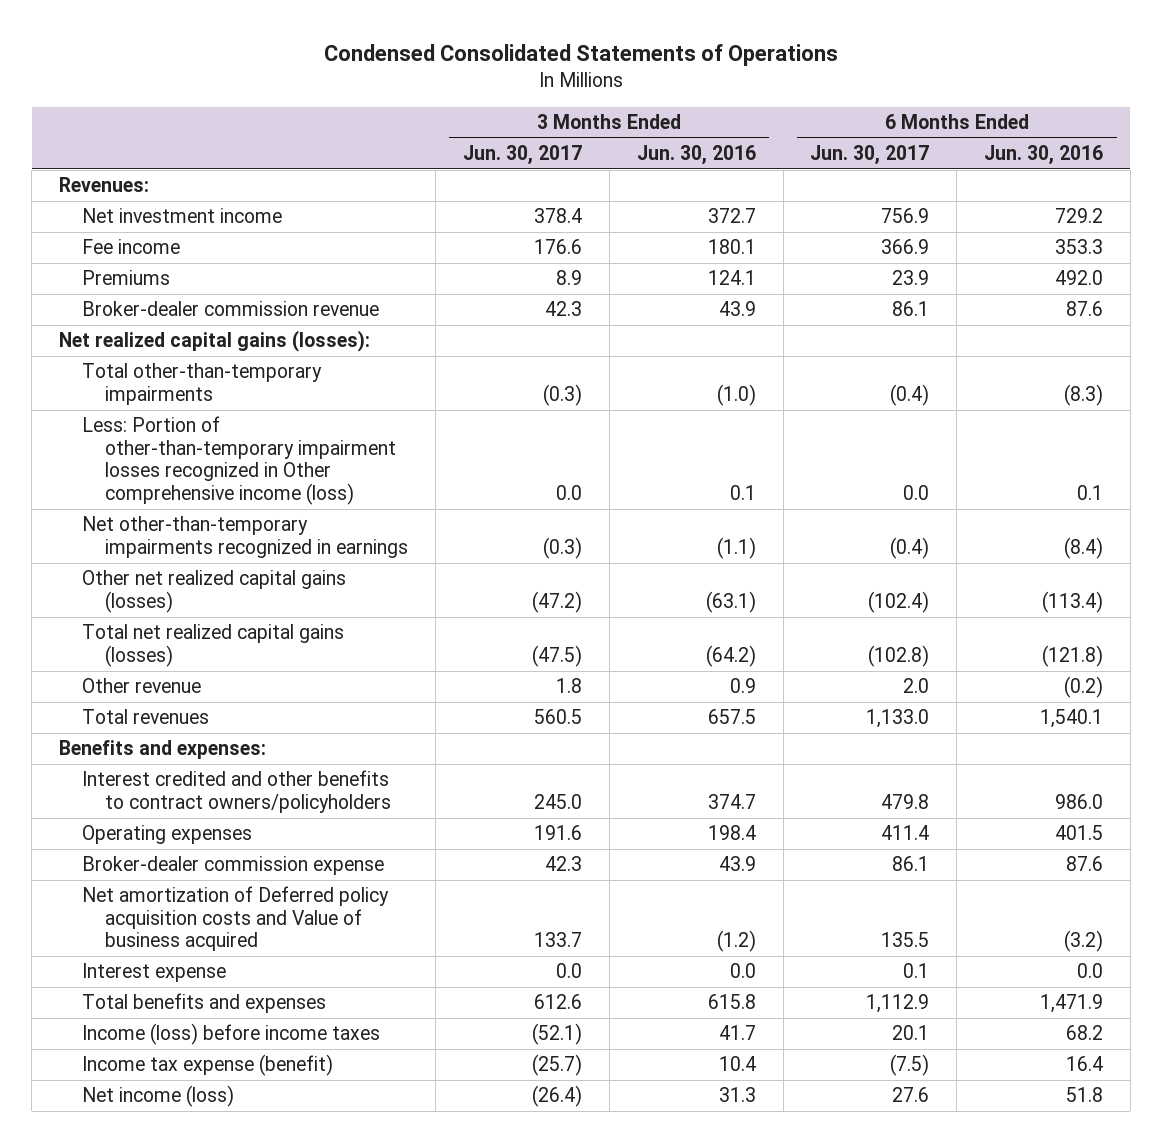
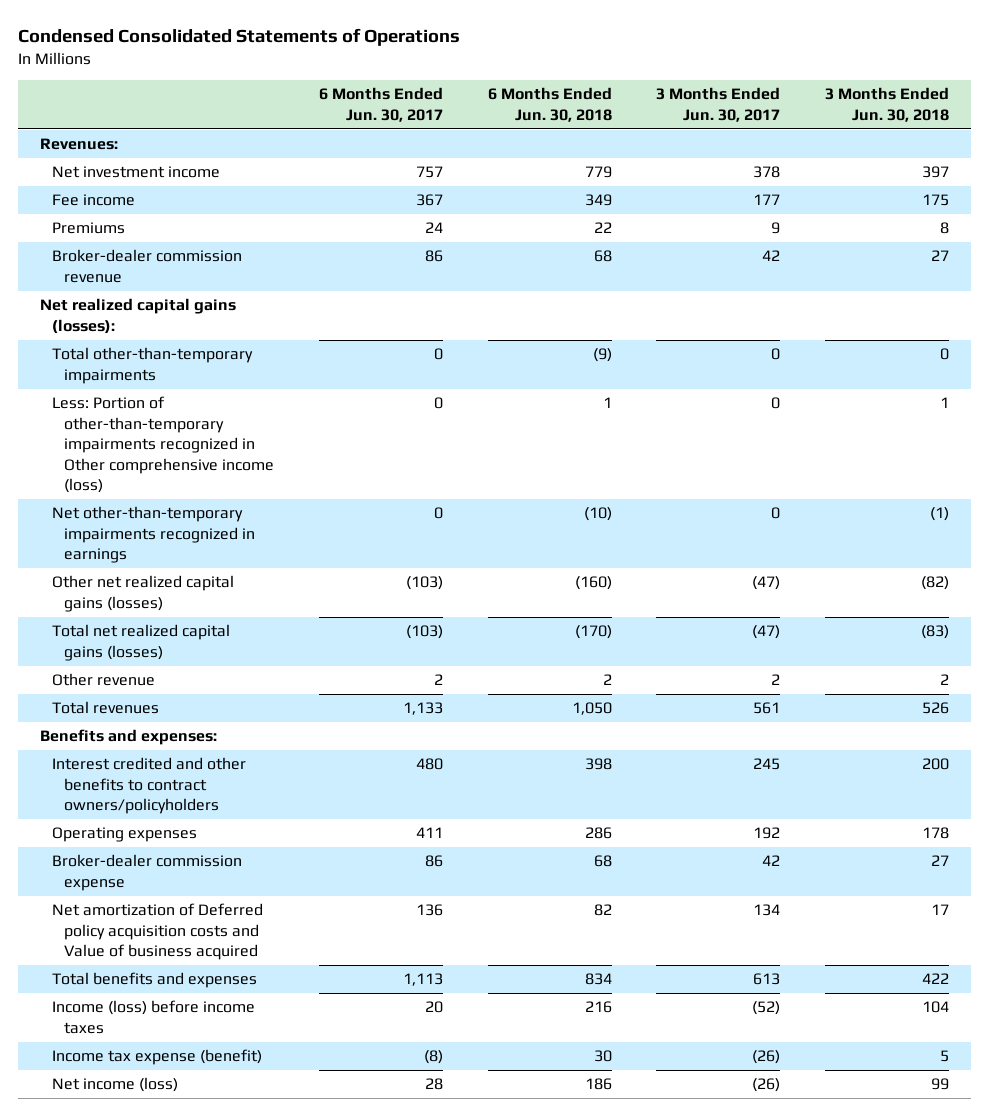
- | 3 Months Ended Jun. 30, 2017 | 3 Months Ended Jun. 30, 2016 | 6 Months Ended Jun. 30, 2017 | 6 Months Ended Jun. 30, 2016
+ | 6 Months Ended Jun. 30, 2017 | 6 Months Ended Jun. 30, 2018 | 3 Months Ended Jun. 30, 2017 | 3 Months Ended Jun. 30, 2018
- Net investment income | 378.4 | 372.7 | 756.9 | 729.2
- Fee income | 176.6 | 180.1 | 366.9 | 353.3
- Premiums | 8.9 | 124.1 | 23.9 | 492.0
- Broker-dealer commission revenue | 42.3 | 43.9 | 86.1 | 87.6
+ Net investment income | 757 | 779 | 378 | 397
+ Fee income | 367 | 349 | 177 | 175
+ Premiums | 24 | 22 | 9 | 8
+ Broker-dealer commission revenue | 86 | 68 | 42 | 27
- Total other-than-temporary impairments | (0.3) | (1.0) | (0.4) | (8.3)
- Less: Portion of other-than-temporary impairment losses recognized in Other comprehensive income (loss) | 0.0 | 0.1 | 0.0 | 0.1
- Net other-than-temporary impairments recognized in earnings | (0.3) | (1.1) | (0.4) | (8.4)
- Other net realized capital gains (losses) | (47.2) | (63.1) | (102.4) | (113.4)
- Total net realized capital gains (losses) | (47.5) | (64.2) | (102.8) | (121.8)
- Other revenue | 1.8 | 0.9 | 2.0 | (0.2)
- Total revenues | 560.5 | 657.5 | 1,133.0 | 1,540.1
+ Total other-than-temporary impairments | 0 | (9) | 0 | 0
+ Less: Portion of other-than-temporary impairments recognized in Other comprehensive income (loss) | 0 | 1 | 0 | 1
+ Net other-than-temporary impairments recognized in earnings | 0 | (10) | 0 | (1)
+ Other net realized capital gains (losses) | (103) | (160) | (47) | (82)
+ Total net realized capital gains (losses) | (103) | (170) | (47) | (83)
+ Other revenue | 2 | 2 | 2 | 2
+ Total revenues | 1,133 | 1,050 | 561 | 526
- Interest credited and other benefits to contract owners/policyholders | 245.0 | 374.7 | 479.8 | 986.0
- Operating expenses | 191.6 | 198.4 | 411.4 | 401.5
- Broker-dealer commission expense | 42.3 | 43.9 | 86.1 | 87.6
- Net amortization of Deferred policy acquisition costs and Value of business acquired | 133.7 | (1.2) | 135.5 | (3.2)
- Interest expense | 0.0 | 0.0 | 0.1 | 0.0
- Total benefits and expenses | 612.6 | 615.8 | 1,112.9 | 1,471.9
- Income (loss) before income taxes | (52.1) | 41.7 | 20.1 | 68.2
- Income tax expense (benefit) | (25.7) | 10.4 | (7.5) | 16.4
- Net income (loss) | (26.4) | 31.3 | 27.6 | 51.8
+ Interest credited and other benefits to contract owners/policyholders | 480 | 398 | 245 | 200
+ Operating expenses | 411 | 286 | 192 | 178
+ Broker-dealer commission expense | 86 | 68 | 42 | 27
+ Net amortization of Deferred policy acquisition costs and Value of business acquired | 136 | 82 | 134 | 17
+ Total benefits and expenses | 1,113 | 834 | 613 | 422
+ Income (loss) before income taxes | 20 | 216 | (52) | 104
+ Income tax expense (benefit) | (8) | 30 | (26) | 5
+ Net income (loss) | 28 | 186 | (26) | 99

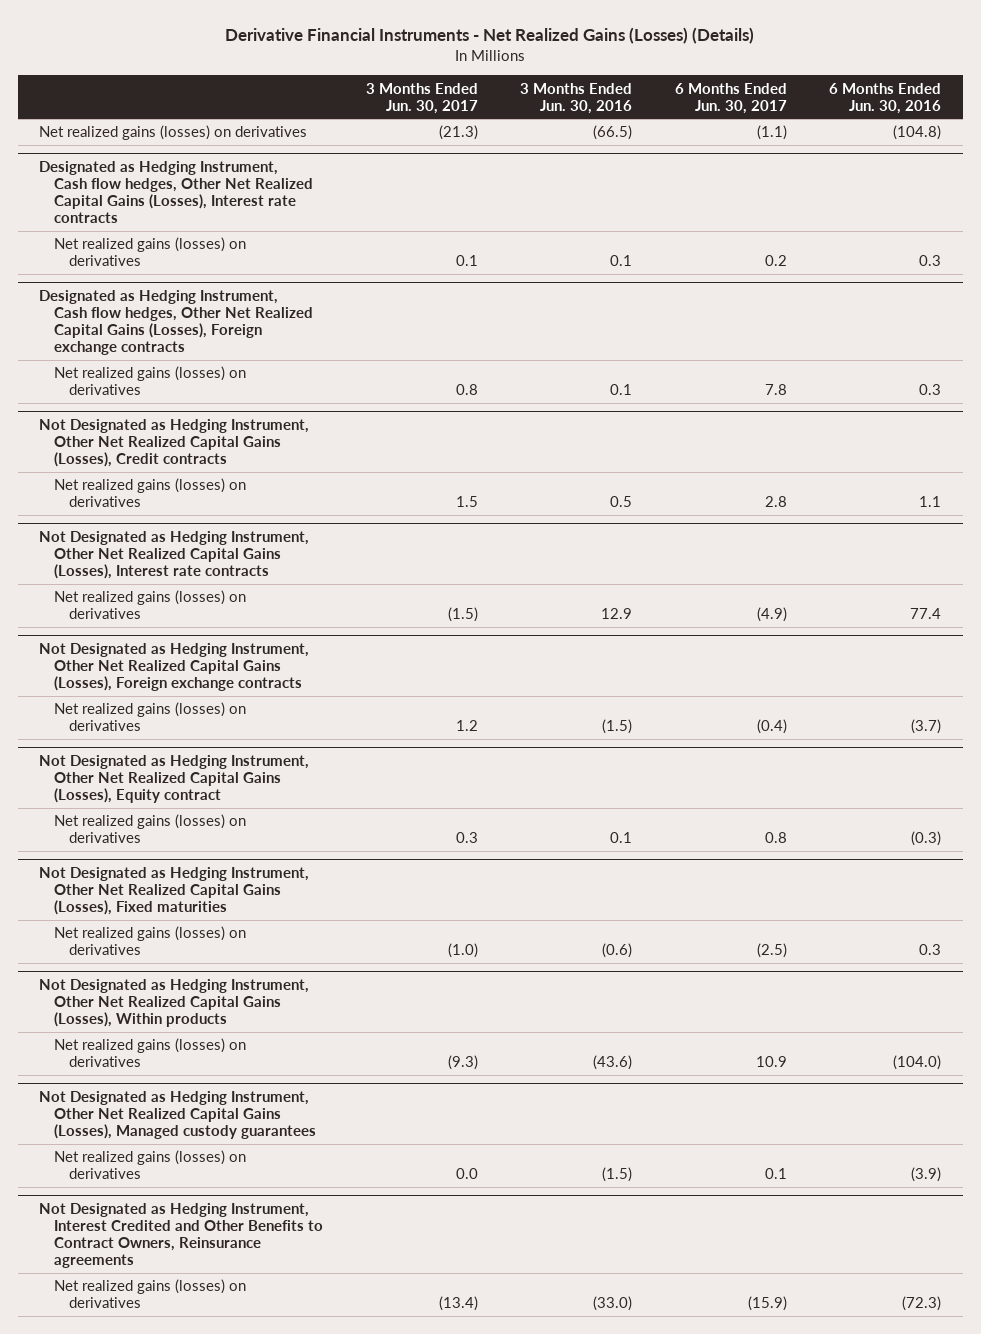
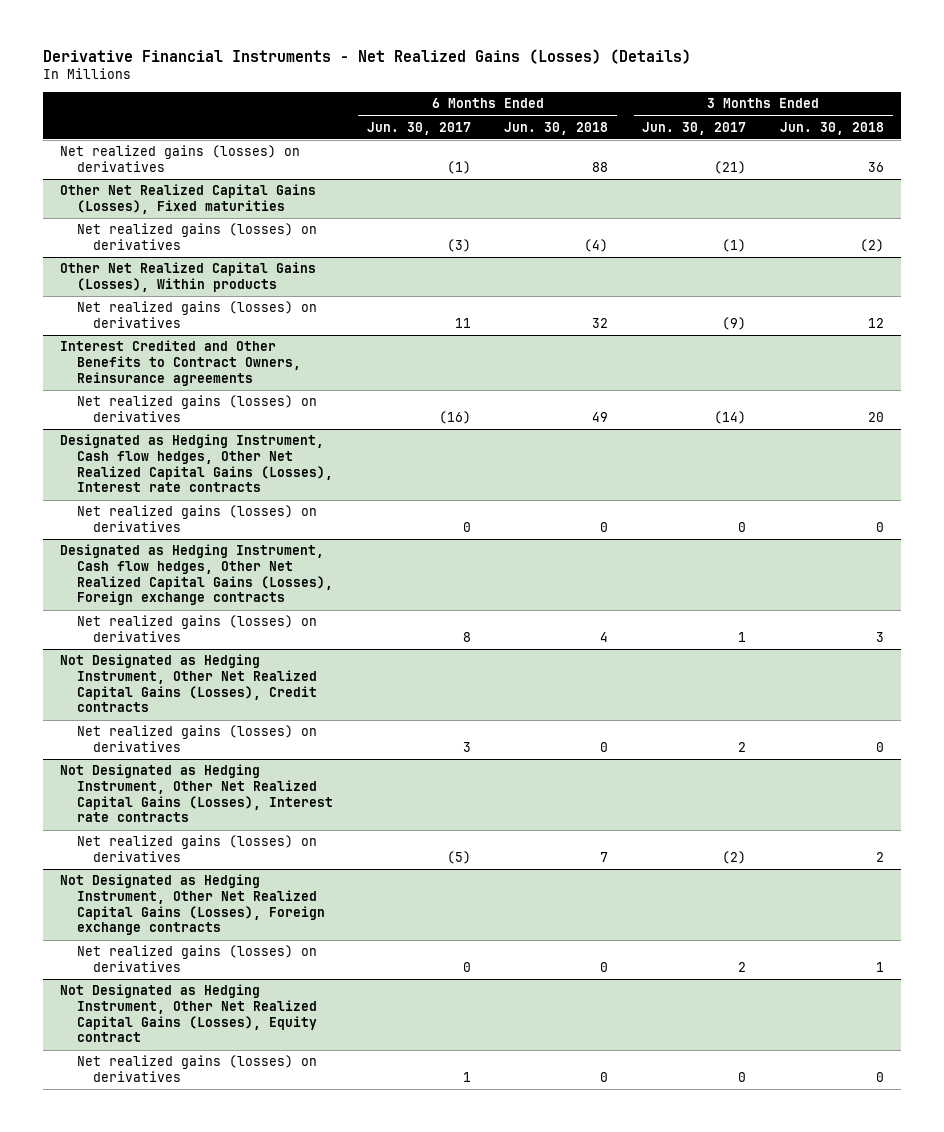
- | 3 Months Ended Jun. 30, 2017 | 3 Months Ended Jun. 30, 2016 | 6 Months Ended Jun. 30, 2017 | 6 Months Ended Jun. 30, 2016
+ | 6 Months Ended Jun. 30, 2017 | 6 Months Ended Jun. 30, 2018 | 3 Months Ended Jun. 30, 2017 | 3 Months Ended Jun. 30, 2018
- Net realized gains (losses) on derivatives | (21.3) | (66.5) | (1.1) | (104.8)
+ Net realized gains (losses) on derivatives | (1) | 88 | (21) | 36
+ Other Net Realized Capital Gains (Losses), Fixed maturities
+ Net realized gains (losses) on derivatives | (3) | (4) | (1) | (2)
+ Other Net Realized Capital Gains (Losses), Within products
+ Net realized gains (losses) on derivatives | 11 | 32 | (9) | 12
+ Interest Credited and Other Benefits to Contract Owners, Reinsurance agreements
+ Net realized gains (losses) on derivatives | (16) | 49 | (14) | 20
@ Designated as Hedging Instrument, Cash flow hedges, Other Net Realized Capital Gains (Losses), Interest rate contracts
- Net realized gains (losses) on derivatives | 0.1 | 0.1 | 0.2 | 0.3
+ Net realized gains (losses) on derivatives | 0 | 0 | 0 | 0
@ Designated as Hedging Instrument, Cash flow hedges, Other Net Realized Capital Gains (Losses), Foreign exchange contracts
- Net realized gains (losses) on derivatives | 0.8 | 0.1 | 7.8 | 0.3
+ Net realized gains (losses) on derivatives | 8 | 4 | 1 | 3
@ Not Designated as Hedging Instrument, Other Net Realized Capital Gains (Losses), Credit contracts
- Net realized gains (losses) on derivatives | 1.5 | 0.5 | 2.8 | 1.1
+ Net realized gains (losses) on derivatives | 3 | 0 | 2 | 0
@ Not Designated as Hedging Instrument, Other Net Realized Capital Gains (Losses), Interest rate contracts
- Net realized gains (losses) on derivatives | (1.5) | 12.9 | (4.9) | 77.4
+ Net realized gains (losses) on derivatives | (5) | 7 | (2) | 2
@ Not Designated as Hedging Instrument, Other Net Realized Capital Gains (Losses), Foreign exchange contracts
- Net realized gains (losses) on derivatives | 1.2 | (1.5) | (0.4) | (3.7)
+ Net realized gains (losses) on derivatives | 0 | 0 | 2 | 1
@ Not Designated as Hedging Instrument, Other Net Realized Capital Gains (Losses), Equity contract
- Net realized gains (losses) on derivatives | 0.3 | 0.1 | 0.8 | (0.3)
- Not Designated as Hedging Instrument, Other Net Realized Capital Gains (Losses), Fixed maturities
- Net realized gains (losses) on derivatives | (1.0) | (0.6) | (2.5) | 0.3
- Not Designated as Hedging Instrument, Other Net Realized Capital Gains (Losses), Within products
- Net realized gains (losses) on derivatives | (9.3) | (43.6) | 10.9 | (104.0)
- Not Designated as Hedging Instrument, Other Net Realized Capital Gains (Losses), Managed custody guarantees
- Net realized gains (losses) on derivatives | 0.0 | (1.5) | 0.1 | (3.9)
- Not Designated as Hedging Instrument, Interest Credited and Other Benefits to Contract Owners, Reinsurance agreements
- Net realized gains (losses) on derivatives | (13.4) | (33.0) | (15.9) | (72.3)
@ Not Designated as Hedging Instrument, Other Net Realized Capital Gains (Losses), Equity contract
+ Net realized gains (losses) on derivatives | 1 | 0 | 0 | 0

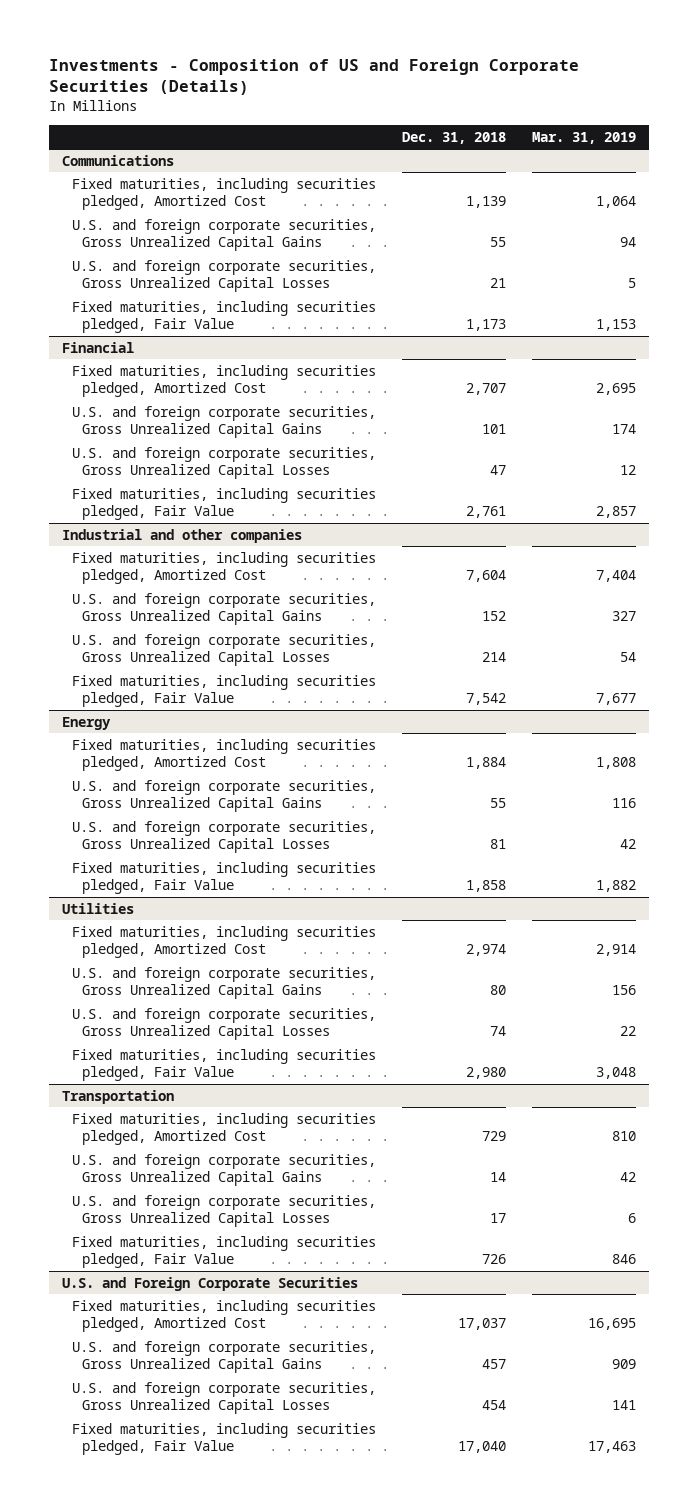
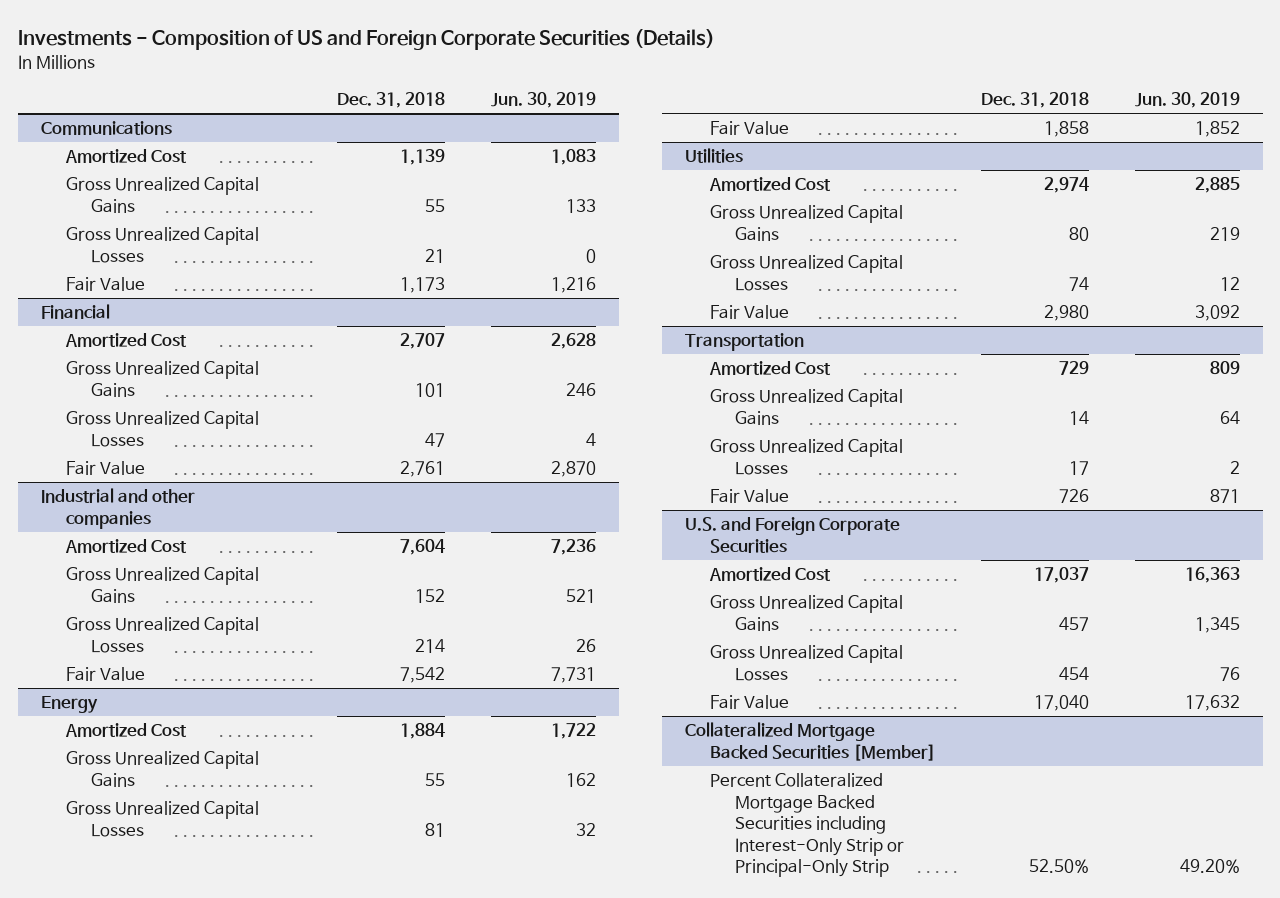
- | Dec. 31, 2018 | Mar. 31, 2019
+ | Dec. 31, 2018 | Jun. 30, 2019
@ Communications
- Fixed maturities, including securities pledged, Amortized Cost | 1,139 | 1,064
- U.S. and foreign corporate securities, Gross Unrealized Capital Gains | 55 | 94
- U.S. and foreign corporate securities, Gross Unrealized Capital Losses | 21 | 5
- Fixed maturities, including securities pledged, Fair Value | 1,173 | 1,153
+ Amortized Cost | 1,139 | 1,083
+ Gross Unrealized Capital Gains | 55 | 133
+ Gross Unrealized Capital Losses | 21 | 0
+ Fair Value | 1,173 | 1,216
@ Financial
- Fixed maturities, including securities pledged, Amortized Cost | 2,707 | 2,695
- U.S. and foreign corporate securities, Gross Unrealized Capital Gains | 101 | 174
- U.S. and foreign corporate securities, Gross Unrealized Capital Losses | 47 | 12
- Fixed maturities, including securities pledged, Fair Value | 2,761 | 2,857
+ Amortized Cost | 2,707 | 2,628
+ Gross Unrealized Capital Gains | 101 | 246
+ Gross Unrealized Capital Losses | 47 | 4
+ Fair Value | 2,761 | 2,870
@ Industrial and other companies
- Fixed maturities, including securities pledged, Amortized Cost | 7,604 | 7,404
- U.S. and foreign corporate securities, Gross Unrealized Capital Gains | 152 | 327
- U.S. and foreign corporate securities, Gross Unrealized Capital Losses | 214 | 54
- Fixed maturities, including securities pledged, Fair Value | 7,542 | 7,677
+ Amortized Cost | 7,604 | 7,236
+ Gross Unrealized Capital Gains | 152 | 521
+ Gross Unrealized Capital Losses | 214 | 26
+ Fair Value | 7,542 | 7,731
@ Energy
- Fixed maturities, including securities pledged, Amortized Cost | 1,884 | 1,808
- U.S. and foreign corporate securities, Gross Unrealized Capital Gains | 55 | 116
- U.S. and foreign corporate securities, Gross Unrealized Capital Losses | 81 | 42
- Fixed maturities, including securities pledged, Fair Value | 1,858 | 1,882
+ Amortized Cost | 1,884 | 1,722
+ Gross Unrealized Capital Gains | 55 | 162
+ Gross Unrealized Capital Losses | 81 | 32
+ Fair Value | 1,858 | 1,852
@ Utilities
- Fixed maturities, including securities pledged, Amortized Cost | 2,974 | 2,914
- U.S. and foreign corporate securities, Gross Unrealized Capital Gains | 80 | 156
- U.S. and foreign corporate securities, Gross Unrealized Capital Losses | 74 | 22
- Fixed maturities, including securities pledged, Fair Value | 2,980 | 3,048
+ Amortized Cost | 2,974 | 2,885
+ Gross Unrealized Capital Gains | 80 | 219
+ Gross Unrealized Capital Losses | 74 | 12
+ Fair Value | 2,980 | 3,092
@ Transportation
- Fixed maturities, including securities pledged, Amortized Cost | 729 | 810
- U.S. and foreign corporate securities, Gross Unrealized Capital Gains | 14 | 42
- U.S. and foreign corporate securities, Gross Unrealized Capital Losses | 17 | 6
- Fixed maturities, including securities pledged, Fair Value | 726 | 846
+ Amortized Cost | 729 | 809
+ Gross Unrealized Capital Gains | 14 | 64
+ Gross Unrealized Capital Losses | 17 | 2
+ Fair Value | 726 | 871
@ U.S. and Foreign Corporate Securities
- Fixed maturities, including securities pledged, Amortized Cost | 17,037 | 16,695
- U.S. and foreign corporate securities, Gross Unrealized Capital Gains | 457 | 909
- U.S. and foreign corporate securities, Gross Unrealized Capital Losses | 454 | 141
- Fixed maturities, including securities pledged, Fair Value | 17,040 | 17,463
+ Amortized Cost | 17,037 | 16,363
+ Gross Unrealized Capital Gains | 457 | 1,345
+ Gross Unrealized Capital Losses | 454 | 76
+ Fair Value | 17,040 | 17,632
+ Collateralized Mortgage Backed Securities [Member]
+ Percent Collateralized Mortgage Backed Securities including Interest-Only Strip or Principal-Only Strip | 52.50% | 49.20%

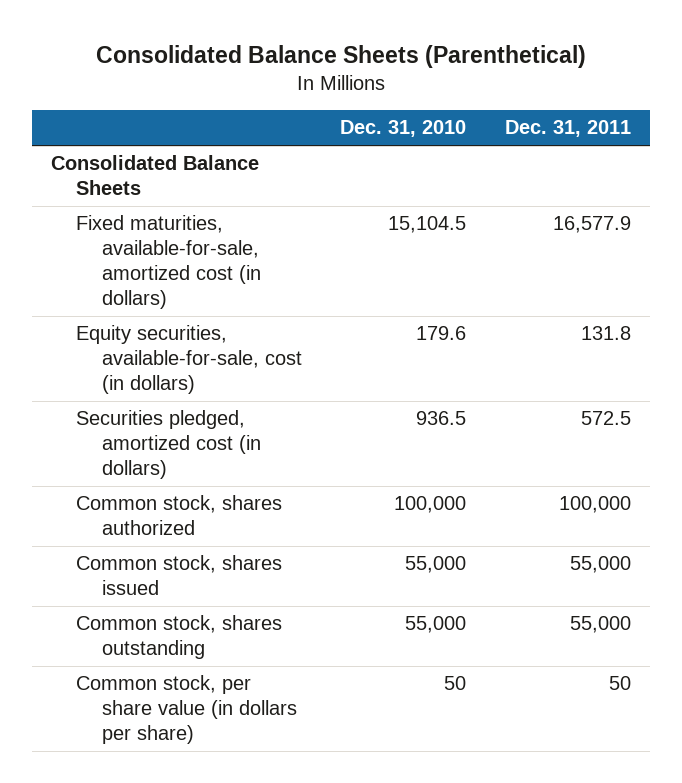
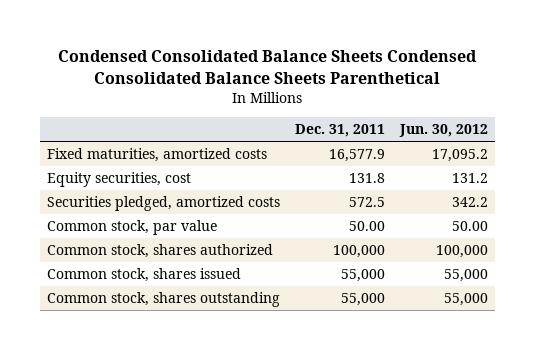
- Consolidated Balance Sheets (Parenthetical)
+ Condensed Consolidated Balance Sheets Condensed Consolidated Balance Sheets Parenthetical
- | Dec. 31, 2010 | Dec. 31, 2011
+ | Dec. 31, 2011 | Jun. 30, 2012
- Consolidated Balance Sheets
- Fixed maturities, available-for-sale, amortized cost (in dollars) | 15,104.5 | 16,577.9
- Equity securities, available-for-sale, cost (in dollars) | 179.6 | 131.8
- Securities pledged, amortized cost (in dollars) | 936.5 | 572.5
+ Fixed maturities, amortized costs | 16,577.9 | 17,095.2
+ Equity securities, cost | 131.8 | 131.2
+ Securities pledged, amortized costs | 572.5 | 342.2
+ Common stock, par value | 50.00 | 50.00
- Common stock, per share value (in dollars per share) | 50 | 50

